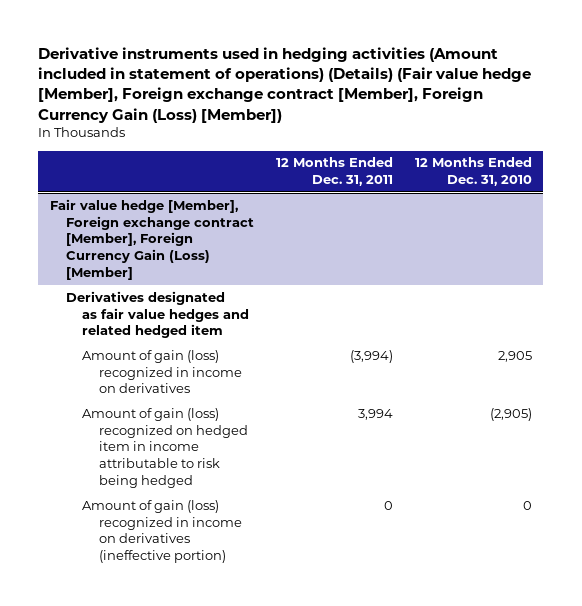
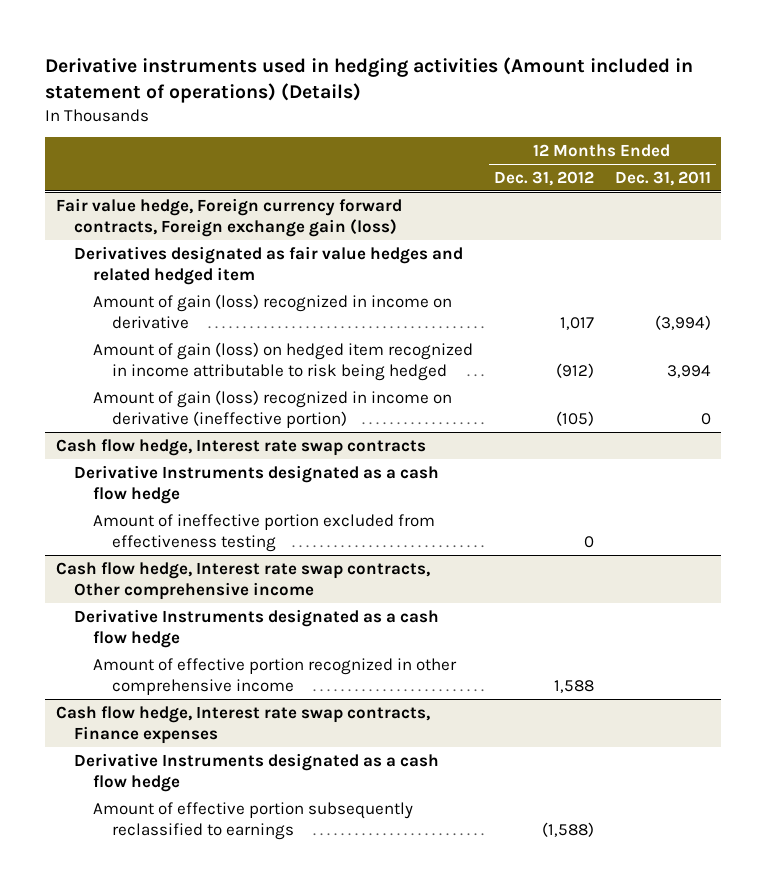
- Derivative instruments used in hedging activities (Amount included in statement of operations) (Details) (Fair value hedge [Member], Foreign exchange contract [Member], Foreign Currency Gain (Loss) [Member])
+ Derivative instruments used in hedging activities (Amount included in statement of operations) (Details)
- | 12 Months Ended Dec. 31, 2011 | 12 Months Ended Dec. 31, 2010
+ | 12 Months Ended Dec. 31, 2012 | 12 Months Ended Dec. 31, 2011
- Fair value hedge [Member], Foreign exchange contract [Member], Foreign Currency Gain (Loss) [Member]
+ Fair value hedge, Foreign currency forward contracts, Foreign exchange gain (loss)
- Amount of gain (loss) recognized in income on derivatives | (3,994) | 2,905
- Amount of gain (loss) recognized on hedged item in income attributable to risk being hedged | 3,994 | (2,905)
- Amount of gain (loss) recognized in income on derivatives (ineffective portion) | 0 | 0
+ Amount of gain (loss) recognized in income on derivative | 1,017 | (3,994)
+ Amount of gain (loss) on hedged item recognized in income attributable to risk being hedged | (912) | 3,994
+ Amount of gain (loss) recognized in income on derivative (ineffective portion) | (105) | 0
+ Cash flow hedge, Interest rate swap contracts
+ Derivative Instruments designated as a cash flow hedge
+ Amount of ineffective portion excluded from effectiveness testing | 0 |
+ Cash flow hedge, Interest rate swap contracts, Other comprehensive income
+ Derivative Instruments designated as a cash flow hedge
+ Amount of effective portion recognized in other comprehensive income | 1,588 |
+ Cash flow hedge, Interest rate swap contracts, Finance expenses
+ Derivative Instruments designated as a cash flow hedge
+ Amount of effective portion subsequently reclassified to earnings | (1,588) |

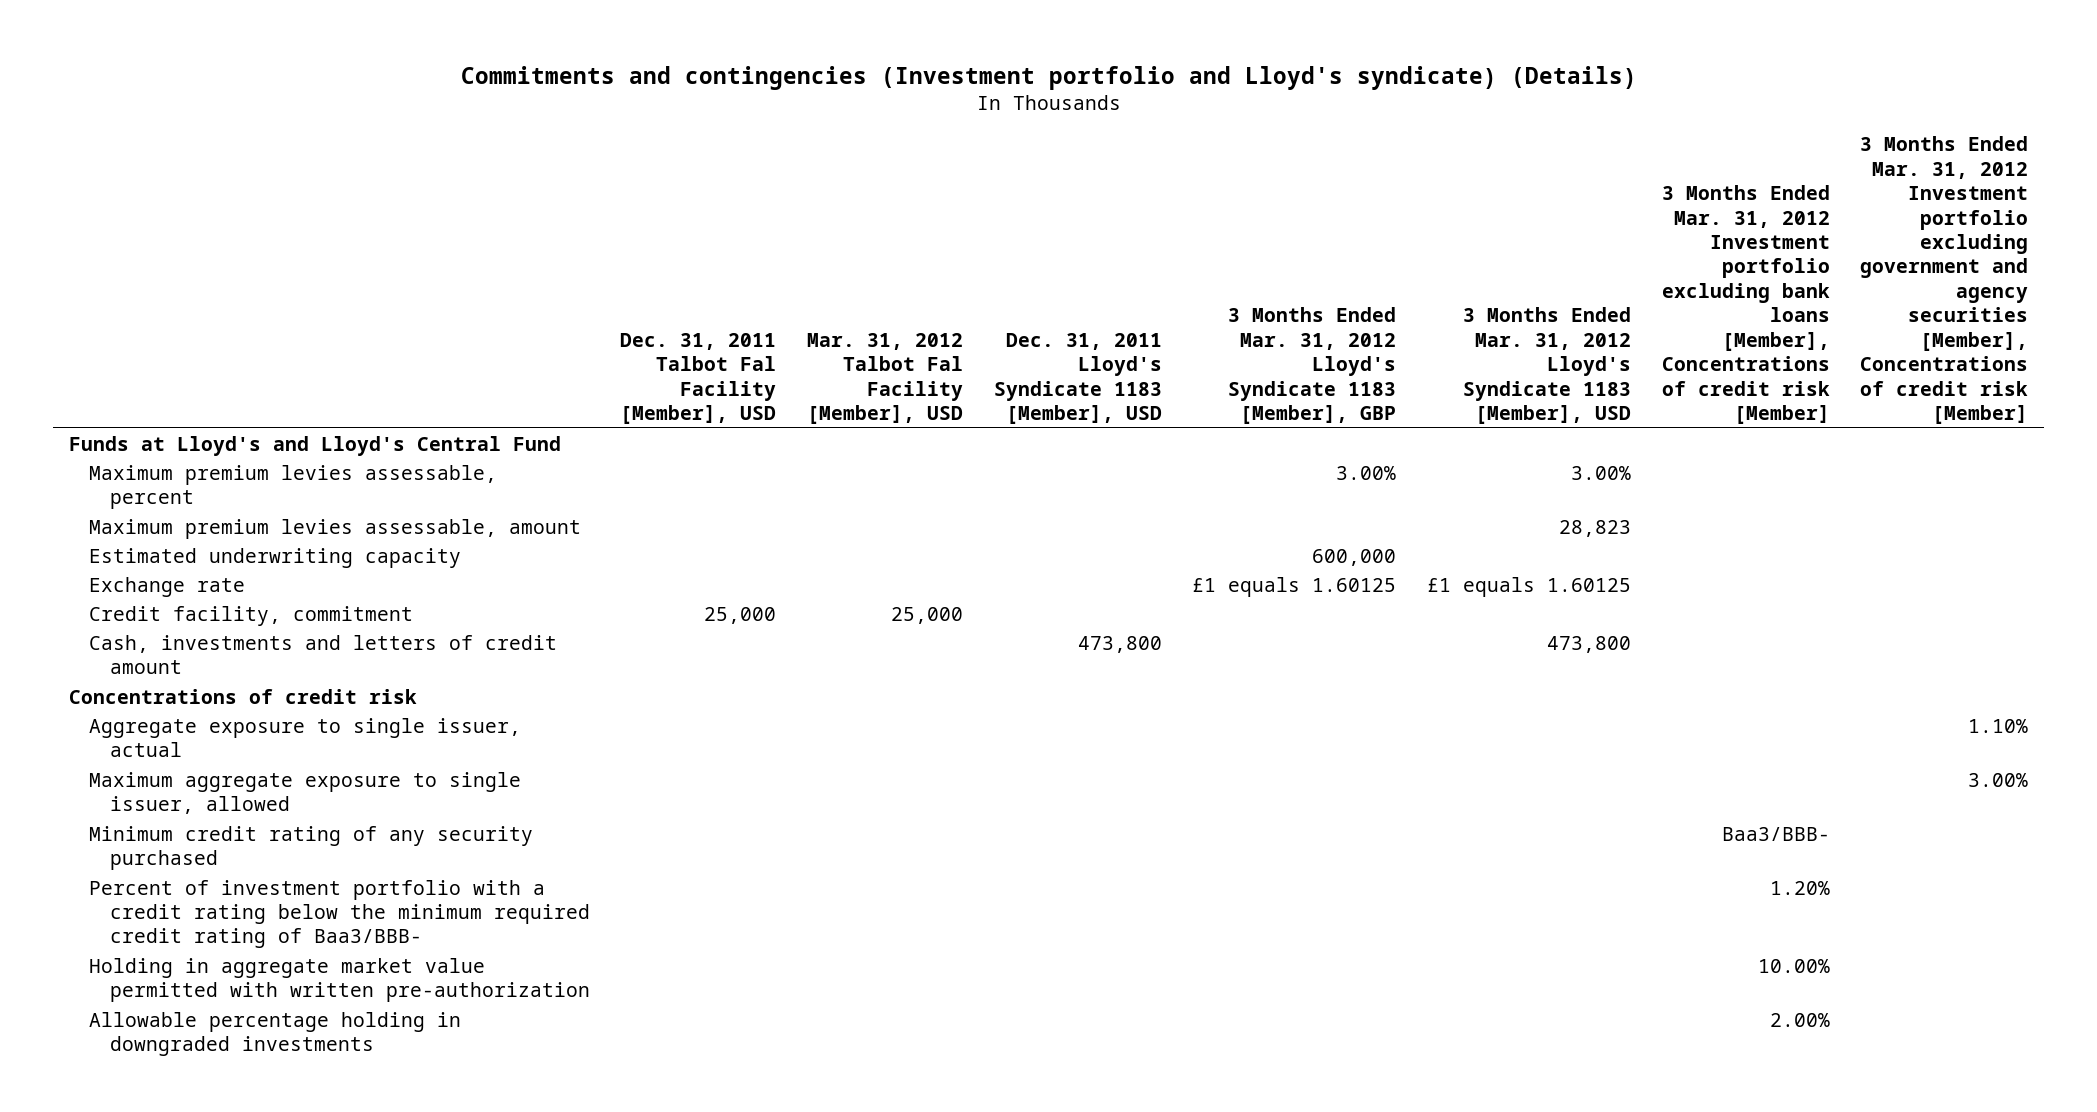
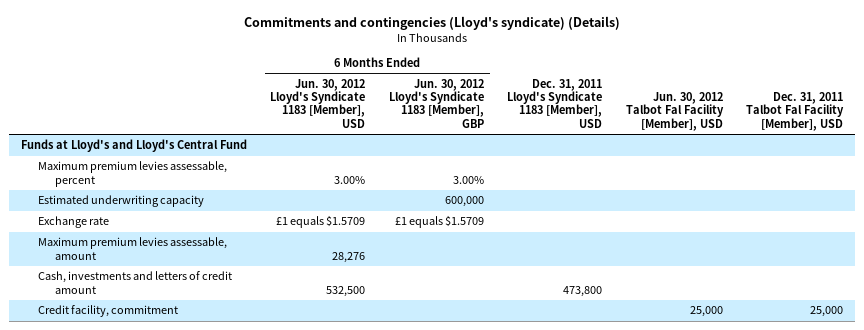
- Commitments and contingencies (Investment portfolio and Lloyd's syndicate) (Details)
+ Commitments and contingencies (Lloyd's syndicate) (Details)
- | Dec. 31, 2011 Talbot Fal Facility [Member], USD | Mar. 31, 2012 Talbot Fal Facility [Member], USD | Dec. 31, 2011 Lloyd's Syndicate 1183 [Member], USD | 3 Months Ended Mar. 31, 2012 Lloyd's Syndicate 1183 [Member], GBP | 3 Months Ended Mar. 31, 2012 Lloyd's Syndicate 1183 [Member], USD | 3 Months Ended Mar. 31, 2012 Investment portfolio excluding bank loans [Member], Concentrations of credit risk [Member] | 3 Months Ended Mar. 31, 2012 Investment portfolio excluding government and agency securities [Member], Concentrations of credit risk [Member]
+ | 6 Months Ended Jun. 30, 2012 Lloyd's Syndicate 1183 [Member], USD | 6 Months Ended Jun. 30, 2012 Lloyd's Syndicate 1183 [Member], GBP | Dec. 31, 2011 Lloyd's Syndicate 1183 [Member], USD | Jun. 30, 2012 Talbot Fal Facility [Member], USD | Dec. 31, 2011 Talbot Fal Facility [Member], USD
moved down: Maximum premium levies assessable, amount | 28,276 | | | |
- Concentrations of credit risk
- Aggregate exposure to single issuer, actual | | | | | | | 1.10%
- Maximum aggregate exposure to single issuer, allowed | | | | | | | 3.00%
- Minimum credit rating of any security purchased | | | | | | Baa3/BBB- |
- Percent of investment portfolio with a credit rating below the minimum required credit rating of Baa3/BBB- | | | | | | 1.20% |
- Holding in aggregate market value permitted with written pre-authorization | | | | | | 10.00% |
- Allowable percentage holding in downgraded investments | | | | | | 2.00% |
moved down: Credit facility, commitment | | | | 25,000 | 25,000

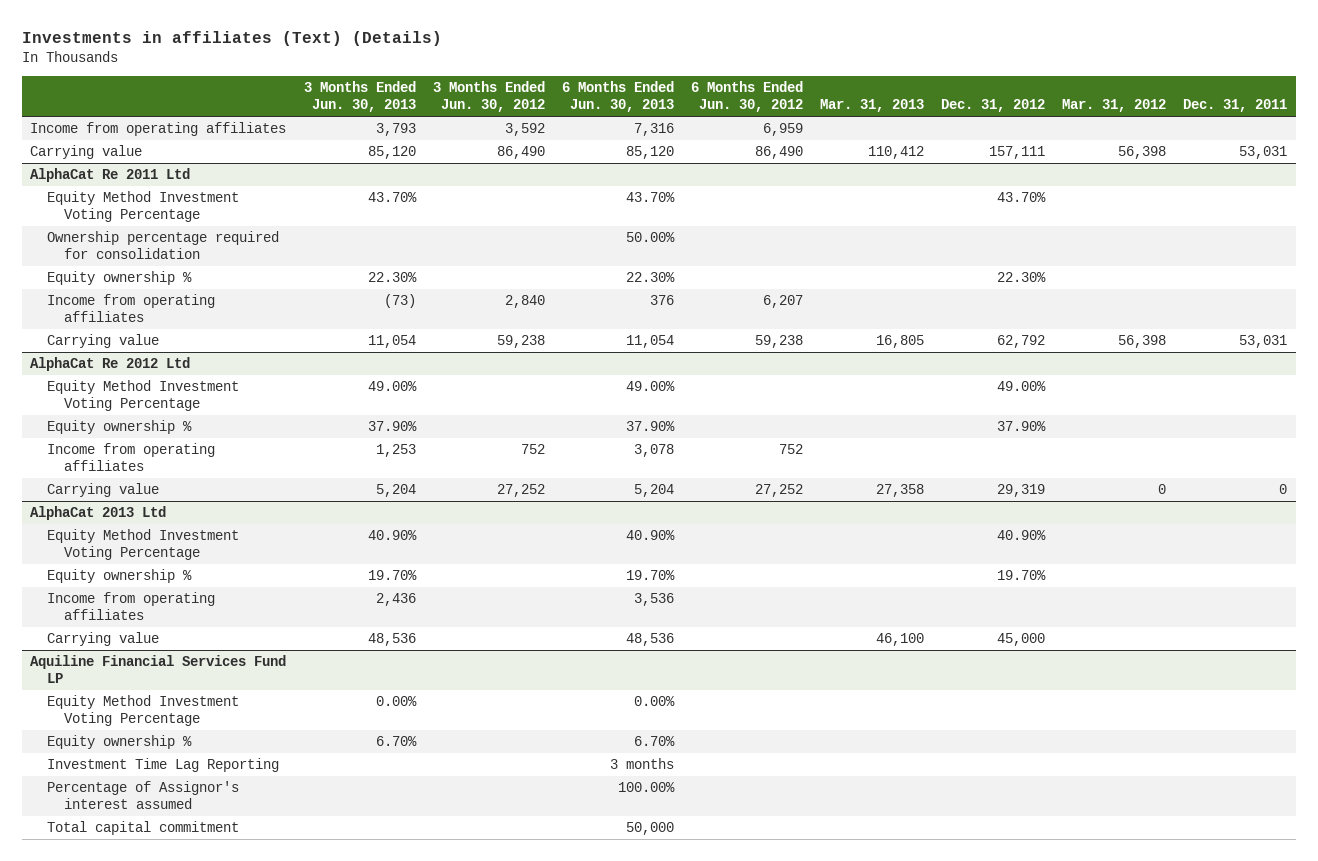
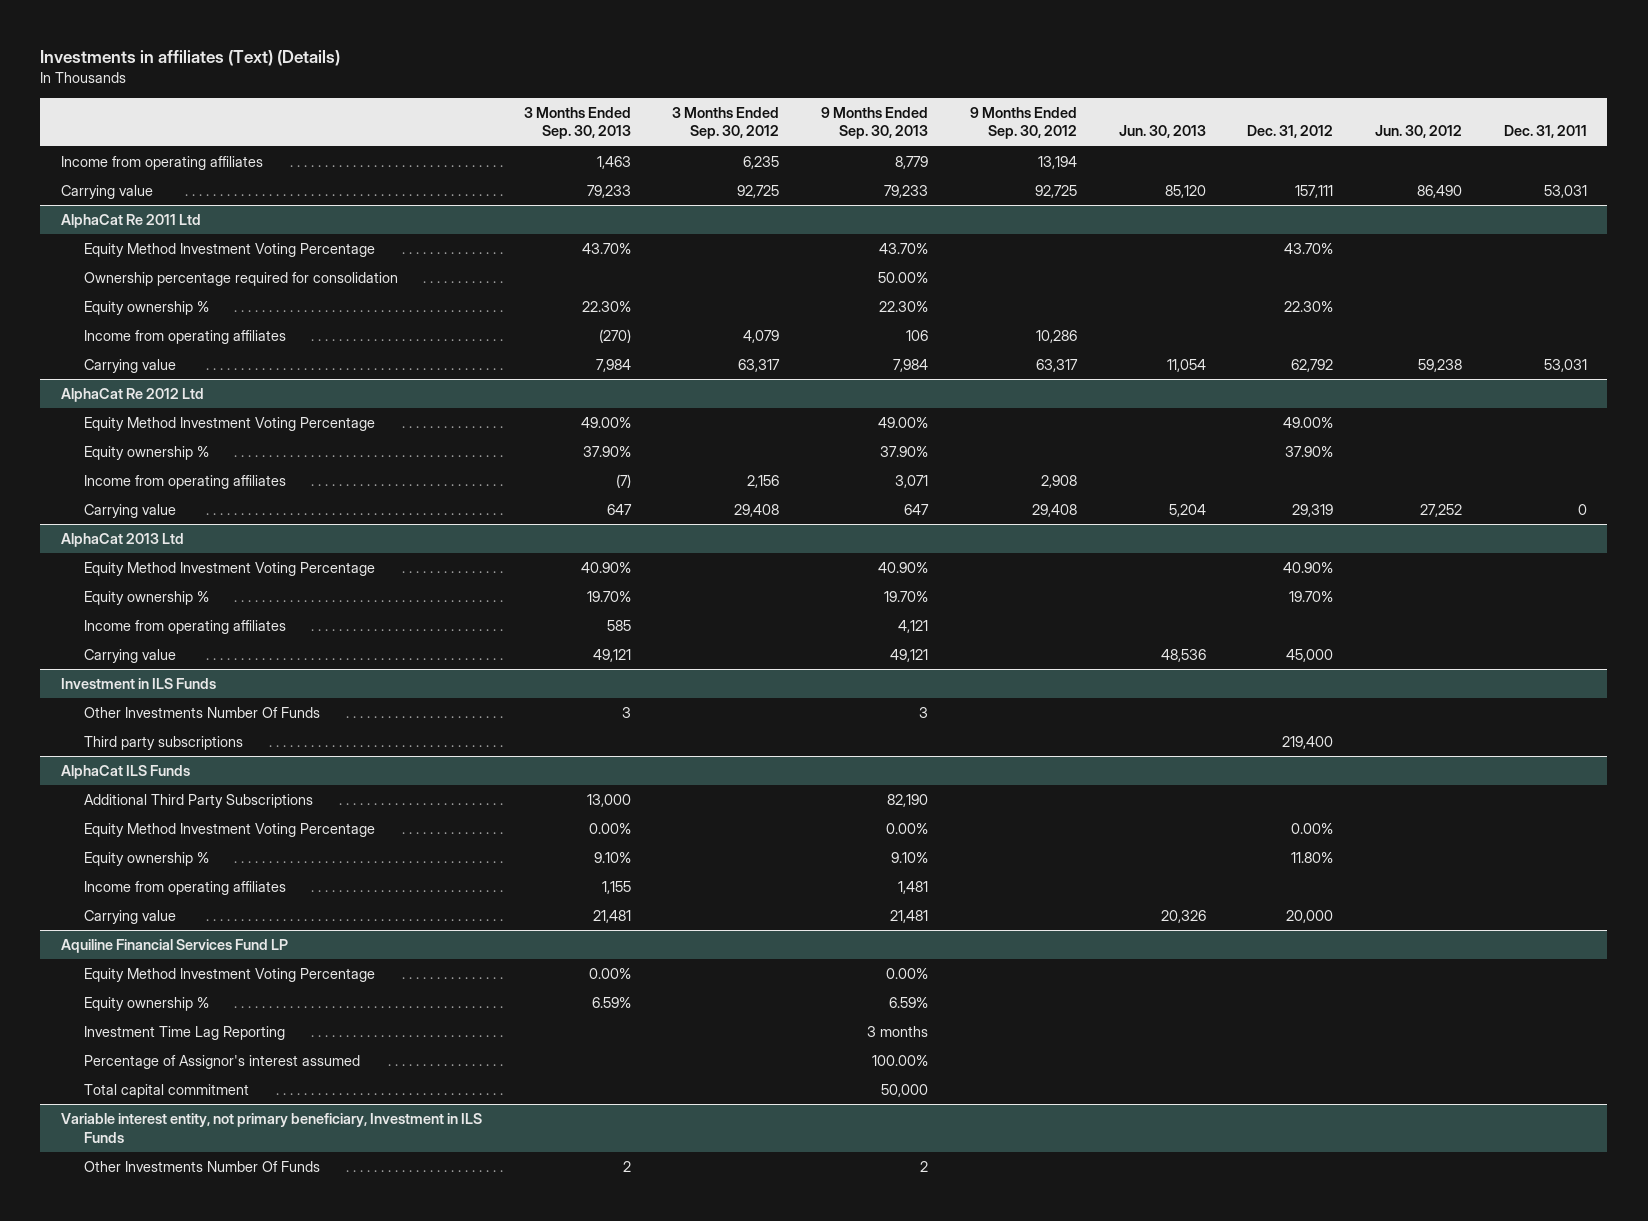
- | 3 Months Ended Jun. 30, 2013 | 3 Months Ended Jun. 30, 2012 | 6 Months Ended Jun. 30, 2013 | 6 Months Ended Jun. 30, 2012 | Mar. 31, 2013 | Dec. 31, 2012 | Mar. 31, 2012 | Dec. 31, 2011
+ | 3 Months Ended Sep. 30, 2013 | 3 Months Ended Sep. 30, 2012 | 9 Months Ended Sep. 30, 2013 | 9 Months Ended Sep. 30, 2012 | Jun. 30, 2013 | Dec. 31, 2012 | Jun. 30, 2012 | Dec. 31, 2011
+ Investment in ILS Funds
+ Other Investments Number Of Funds | 3 | | 3 | | | | |
+ Third party subscriptions | | | | | | 219,400 | |
+ AlphaCat ILS Funds
+ Additional Third Party Subscriptions | 13,000 | | 82,190 | | | | |
+ Equity Method Investment Voting Percentage | 0.00% | | 0.00% | | | 0.00% | |
+ Equity ownership % | 9.10% | | 9.10% | | | 11.80% | |
+ Income from operating affiliates | 1,155 | | 1,481 | | | | |
+ Carrying value | 21,481 | | 21,481 | | 20,326 | 20,000 | |
+ Variable interest entity, not primary beneficiary, Investment in ILS Funds
+ Other Investments Number Of Funds | 2 | | 2 | | | | |

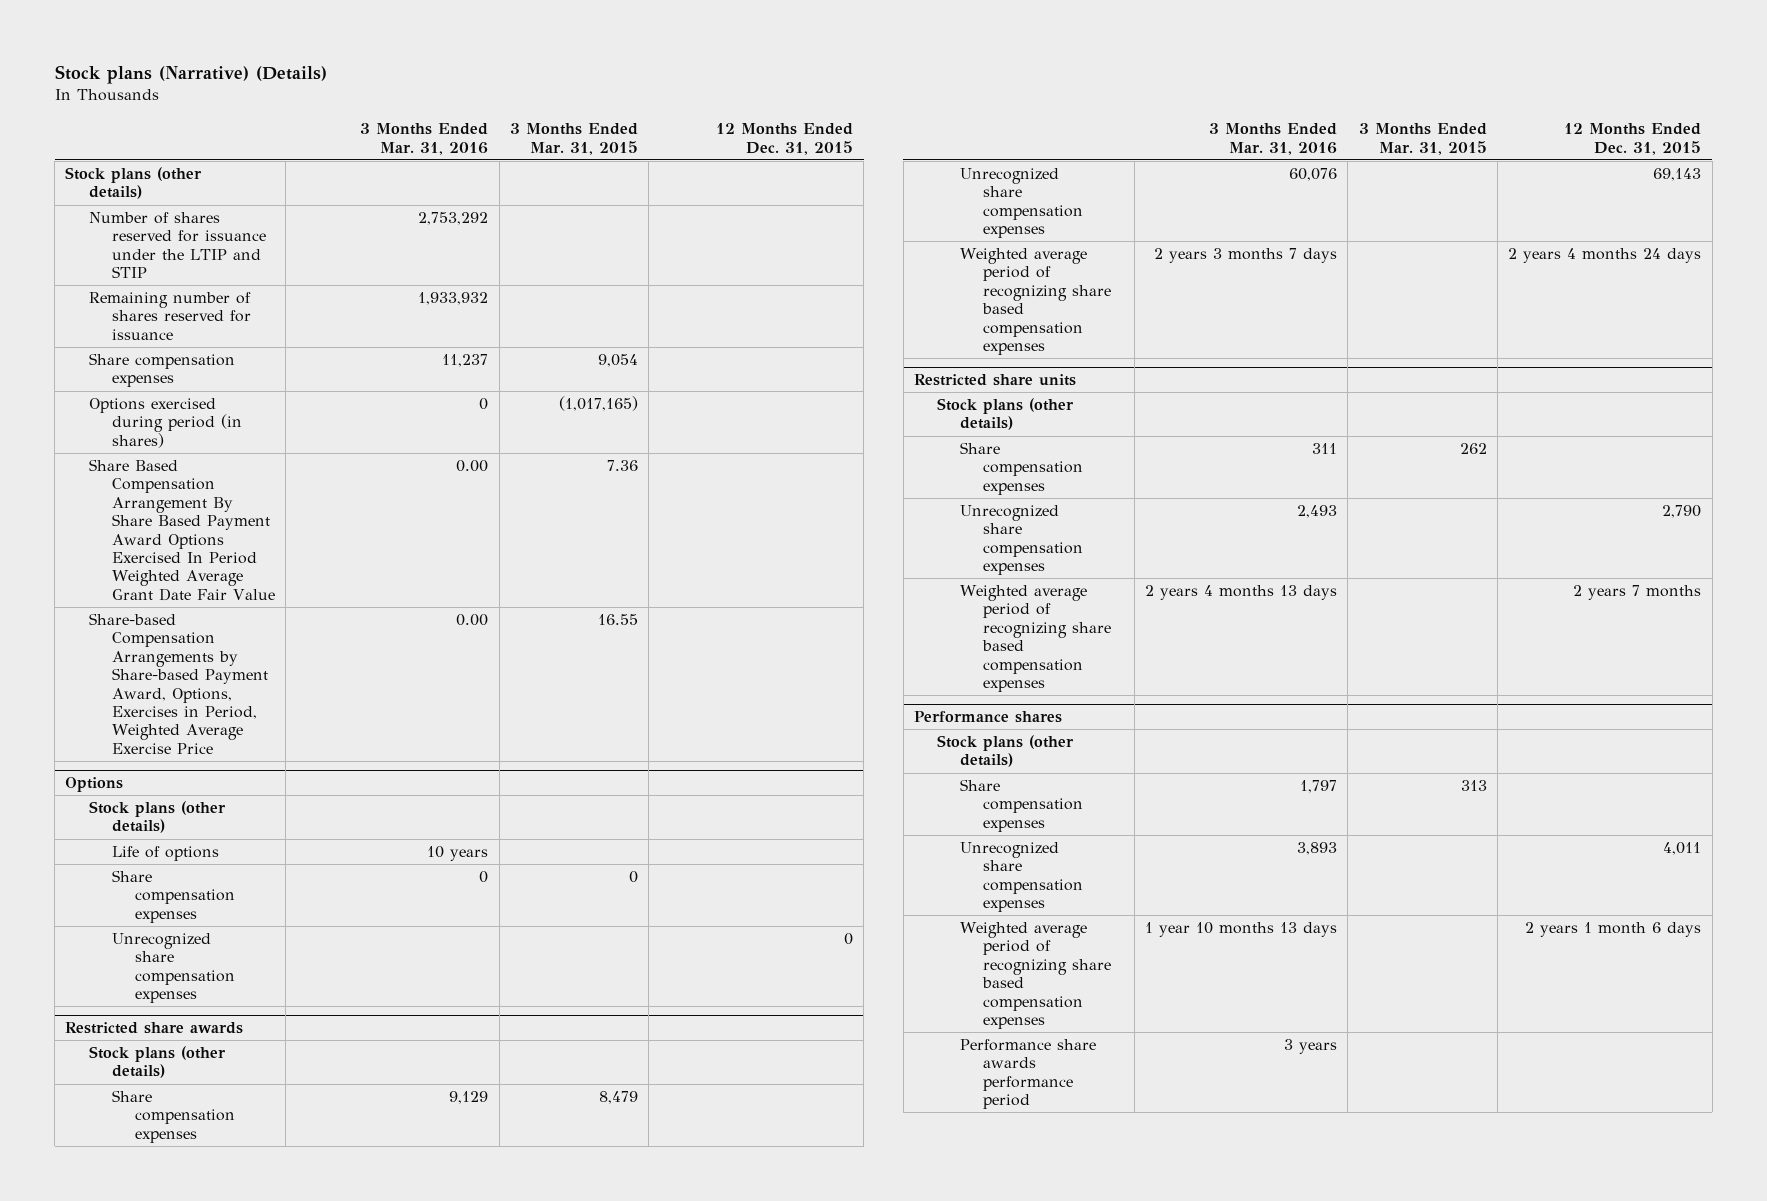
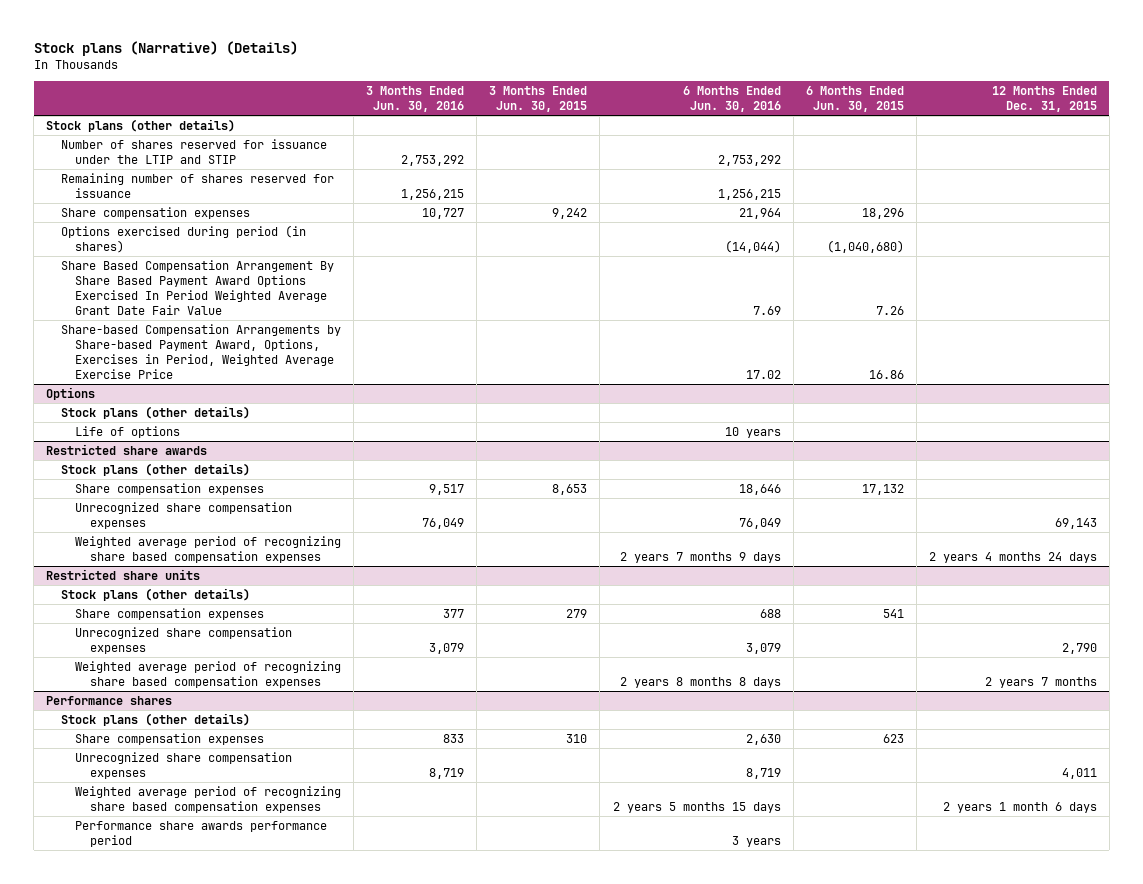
- | 3 Months Ended Mar. 31, 2016 | 3 Months Ended Mar. 31, 2015 | 12 Months Ended Dec. 31, 2015
+ | 3 Months Ended Jun. 30, 2016 | 3 Months Ended Jun. 30, 2015 | 6 Months Ended Jun. 30, 2016 | 6 Months Ended Jun. 30, 2015 | 12 Months Ended Dec. 31, 2015
@ Options
- Share compensation expenses | 0 | 0 |
- Unrecognized share compensation expenses | | | 0

